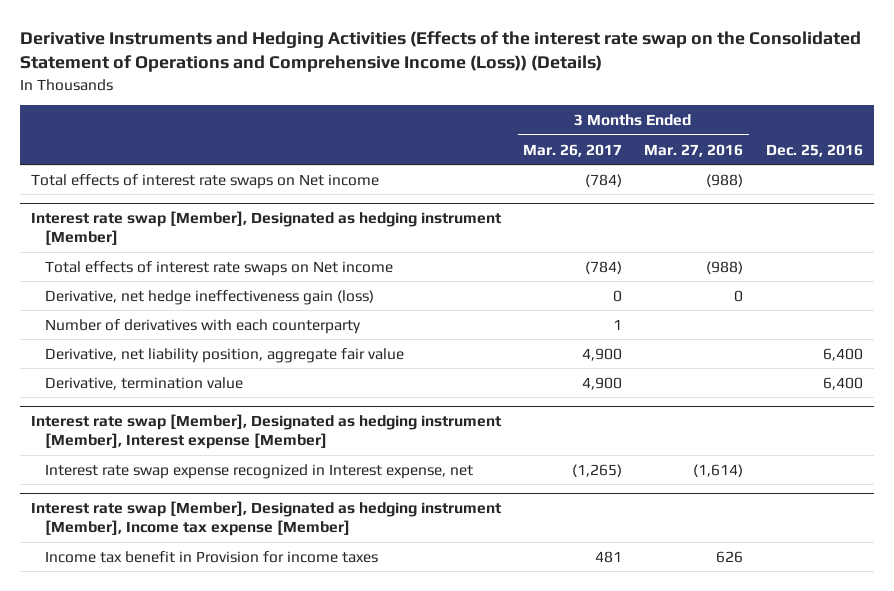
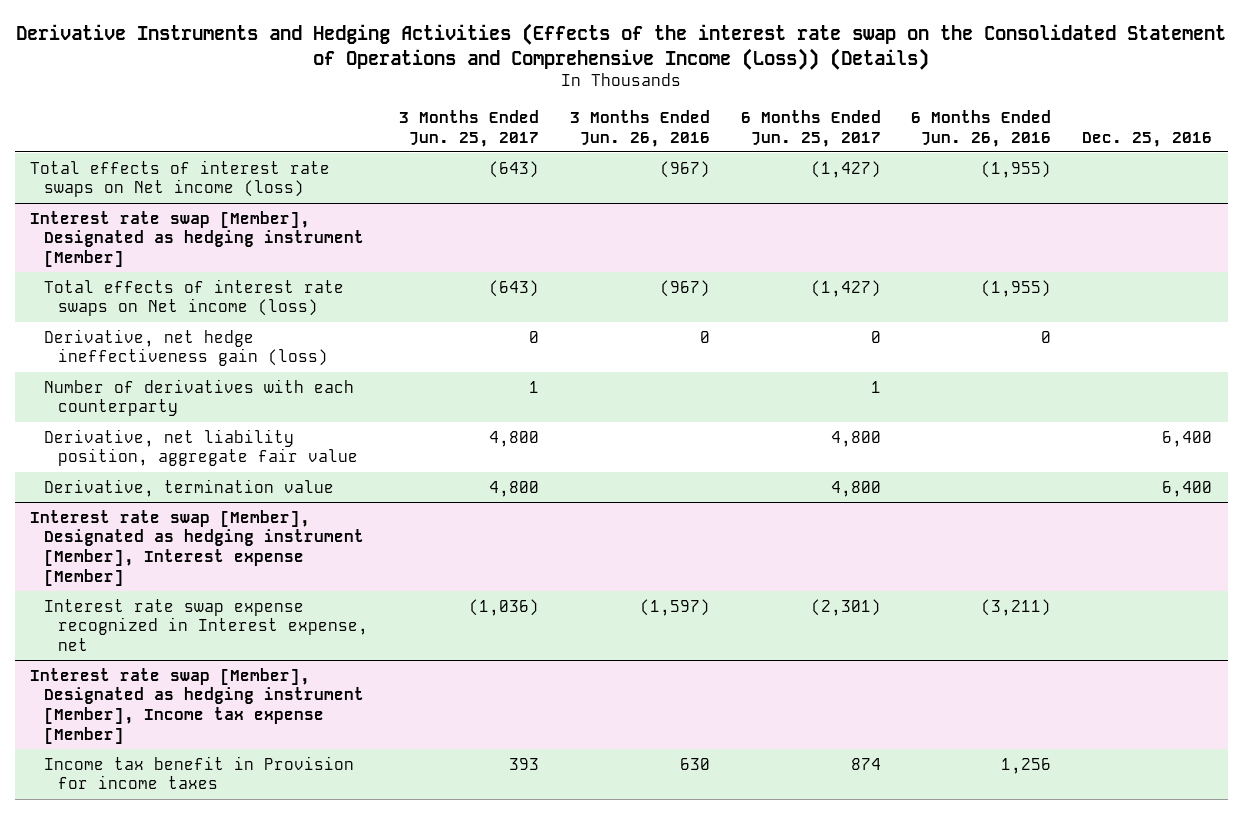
- | 3 Months Ended Mar. 26, 2017 | 3 Months Ended Mar. 27, 2016 | Dec. 25, 2016
+ | 3 Months Ended Jun. 25, 2017 | 3 Months Ended Jun. 26, 2016 | 6 Months Ended Jun. 25, 2017 | 6 Months Ended Jun. 26, 2016 | Dec. 25, 2016
- Total effects of interest rate swaps on Net income | (784) | (988) |
+ Total effects of interest rate swaps on Net income (loss) | (643) | (967) | (1,427) | (1,955) |
@ Interest rate swap [Member], Designated as hedging instrument [Member]
- Total effects of interest rate swaps on Net income | (784) | (988) |
+ Total effects of interest rate swaps on Net income (loss) | (643) | (967) | (1,427) | (1,955) |

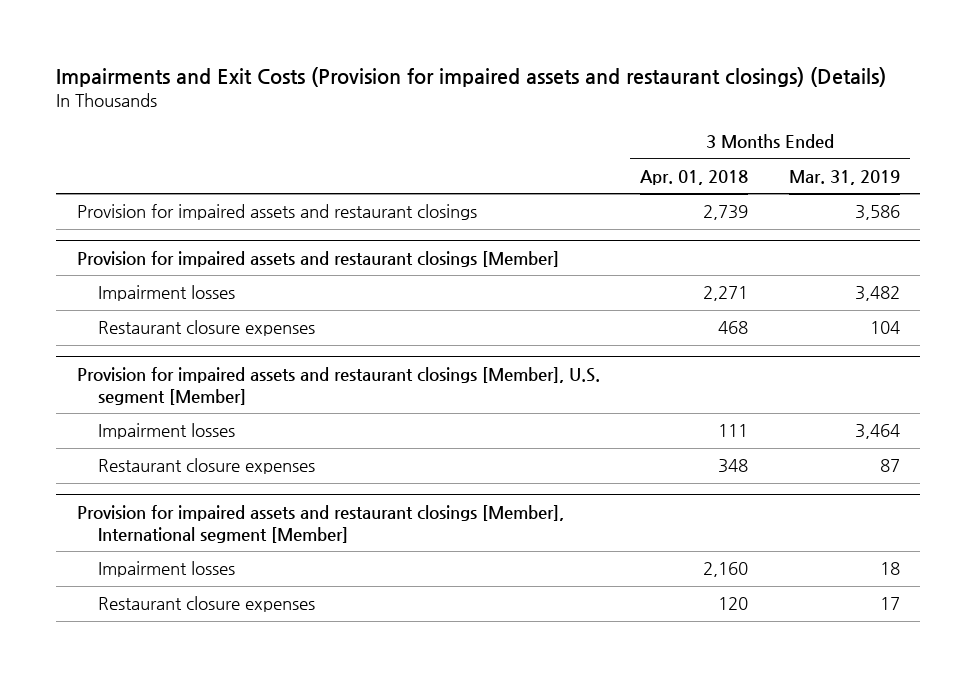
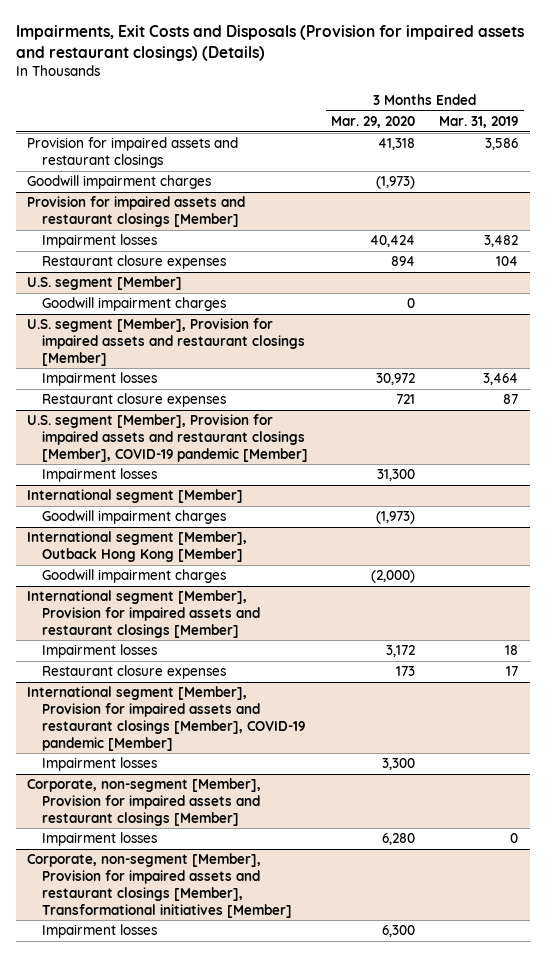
- Impairments and Exit Costs (Provision for impaired assets and restaurant closings) (Details)
+ Impairments, Exit Costs and Disposals (Provision for impaired assets and restaurant closings) (Details)
- | 3 Months Ended Apr. 01, 2018 | 3 Months Ended Mar. 31, 2019
+ | 3 Months Ended Mar. 29, 2020 | 3 Months Ended Mar. 31, 2019
+ Goodwill impairment charges | (1,973) |
- Provision for impaired assets and restaurant closings [Member], U.S. segment [Member]
+ U.S. segment [Member]
+ Goodwill impairment charges | 0 |
+ U.S. segment [Member], Provision for impaired assets and restaurant closings [Member]
- Provision for impaired assets and restaurant closings [Member], International segment [Member]
+ U.S. segment [Member], Provision for impaired assets and restaurant closings [Member], COVID-19 pandemic [Member]
+ Impairment losses | 31,300 |
+ International segment [Member]
+ Goodwill impairment charges | (1,973) |
+ International segment [Member], Outback Hong Kong [Member]
+ Goodwill impairment charges | (2,000) |
+ International segment [Member], Provision for impaired assets and restaurant closings [Member]
+ International segment [Member], Provision for impaired assets and restaurant closings [Member], COVID-19 pandemic [Member]
+ Impairment losses | 3,300 |
+ Corporate, non-segment [Member], Provision for impaired assets and restaurant closings [Member]
+ Impairment losses | 6,280 | 0
+ Corporate, non-segment [Member], Provision for impaired assets and restaurant closings [Member], Transformational initiatives [Member]
+ Impairment losses | 6,300 |

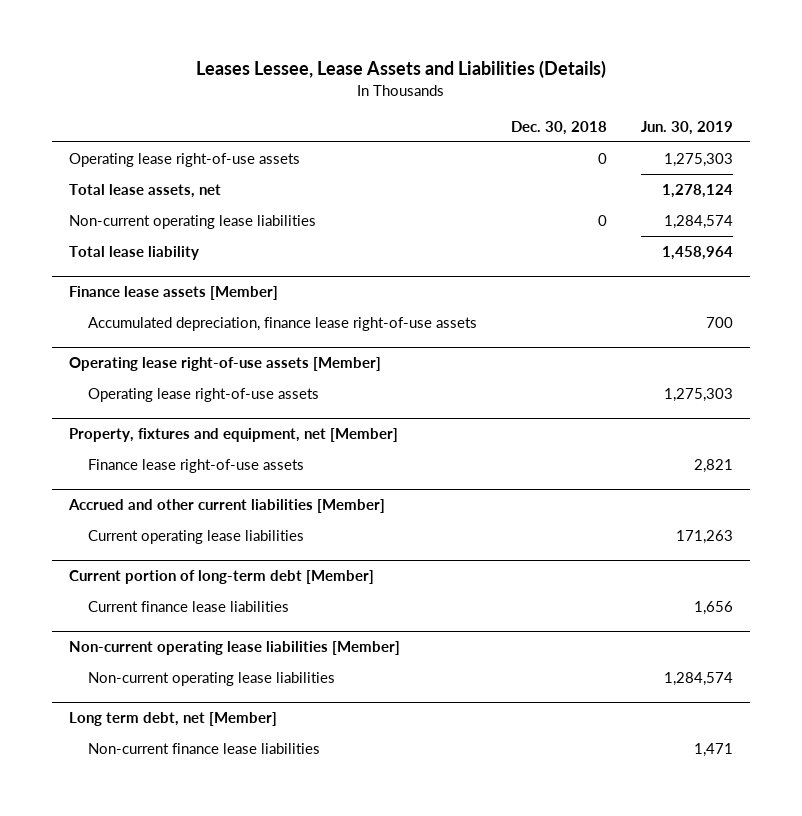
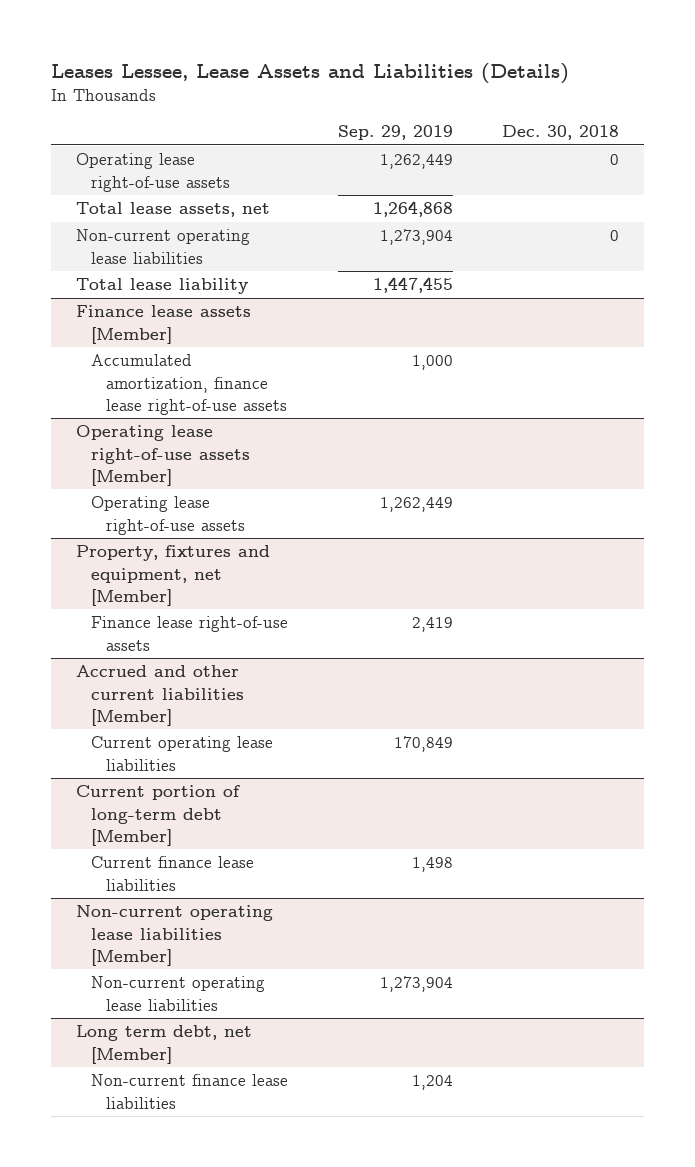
- | Dec. 30, 2018 | Jun. 30, 2019
+ | Sep. 29, 2019 | Dec. 30, 2018
@ Finance lease assets [Member]
- Accumulated depreciation, finance lease right-of-use assets | | 700
+ Accumulated amortization, finance lease right-of-use assets | 1,000 |

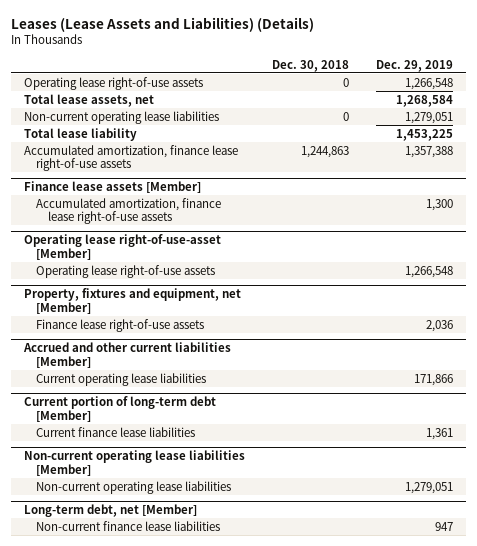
- Leases Lessee, Lease Assets and Liabilities (Details)
+ Leases (Lease Assets and Liabilities) (Details)
- | Sep. 29, 2019 | Dec. 30, 2018
+ | Dec. 30, 2018 | Dec. 29, 2019
+ Accumulated amortization, finance lease right-of-use assets | 1,244,863 | 1,357,388
- Operating lease right-of-use assets [Member]
+ Operating lease right-of-use-asset [Member]
- Long term debt, net [Member]
+ Long-term debt, net [Member]

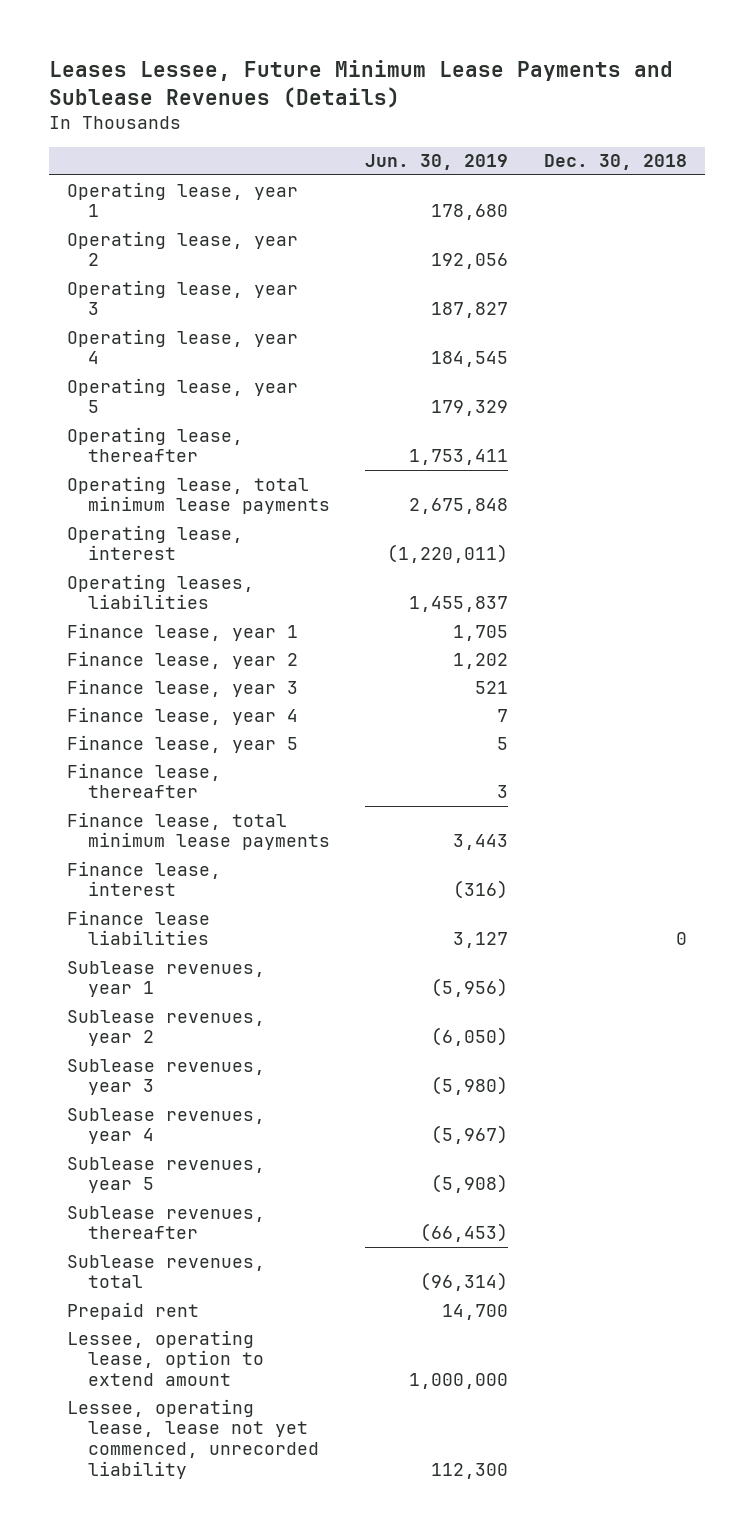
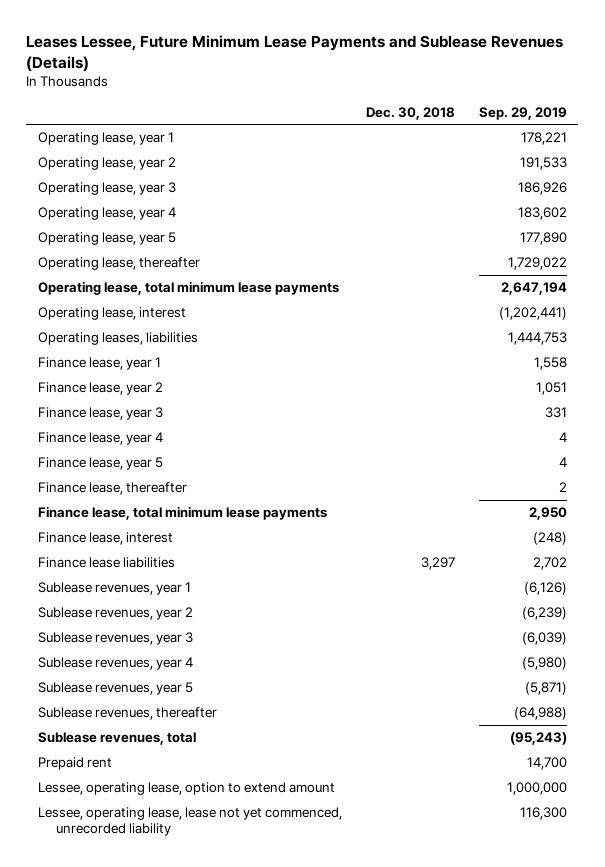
- | Jun. 30, 2019 | Dec. 30, 2018
+ | Dec. 30, 2018 | Sep. 29, 2019
- Finance lease liabilities | 3,127 | 0
+ Finance lease liabilities | 3,297 | 2,702

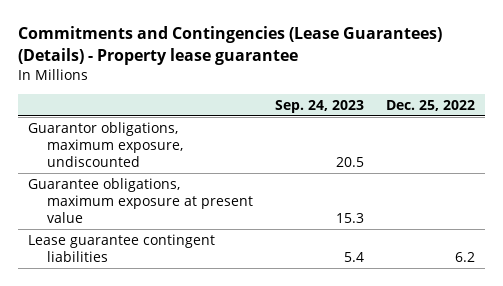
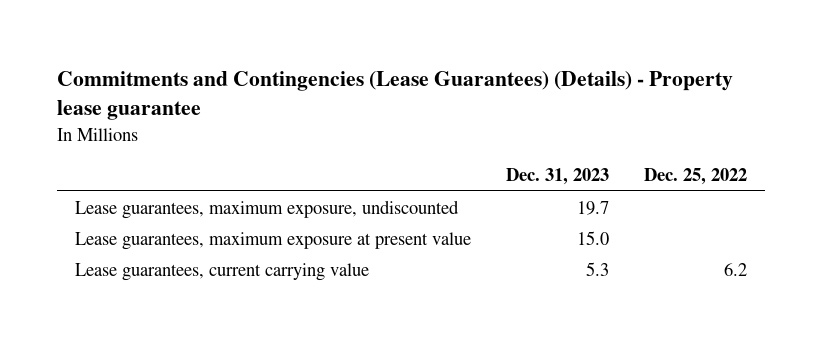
- | Sep. 24, 2023 | Dec. 25, 2022
+ | Dec. 31, 2023 | Dec. 25, 2022
- Guarantor obligations, maximum exposure, undiscounted | 20.5 |
- Guarantee obligations, maximum exposure at present value | 15.3 |
- Lease guarantee contingent liabilities | 5.4 | 6.2
+ Lease guarantees, maximum exposure, undiscounted | 19.7 |
+ Lease guarantees, maximum exposure at present value | 15.0 |
+ Lease guarantees, current carrying value | 5.3 | 6.2

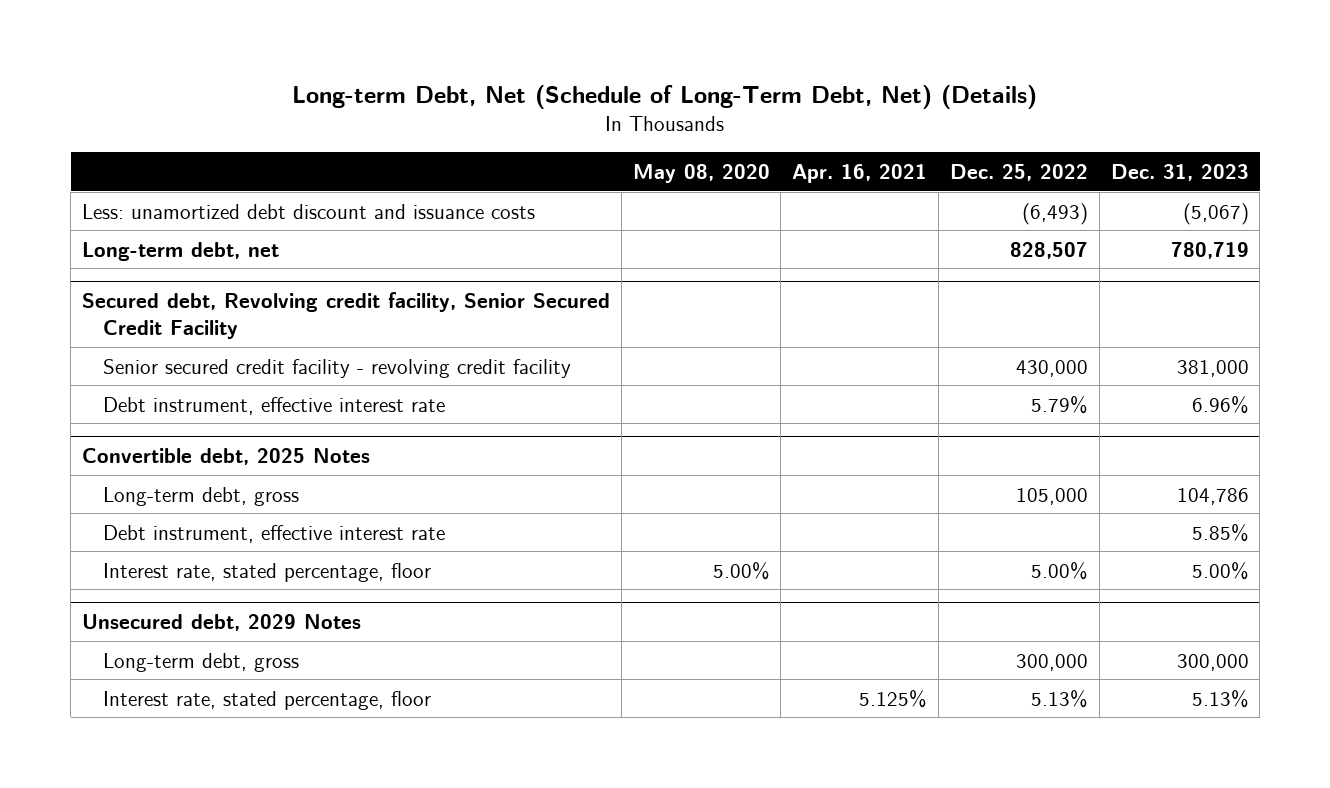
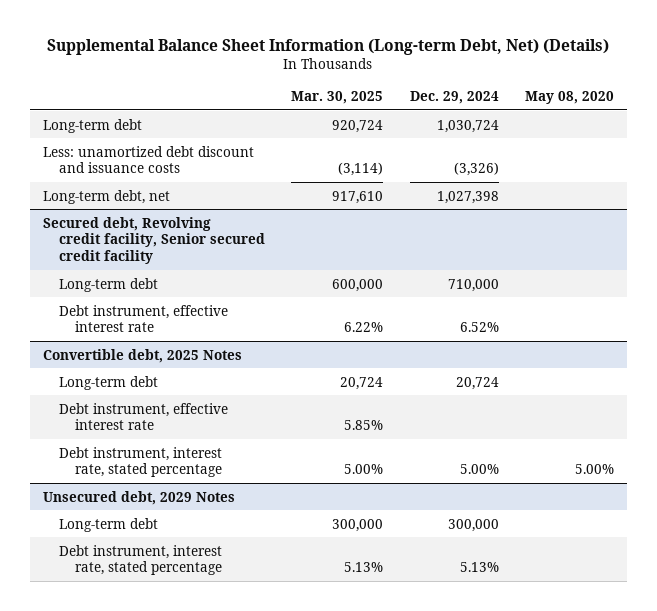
- Long-term Debt, Net (Schedule of Long-Term Debt, Net) (Details)
+ Supplemental Balance Sheet Information (Long-term Debt, Net) (Details)
- | May 08, 2020 | Apr. 16, 2021 | Dec. 25, 2022 | Dec. 31, 2023
+ | Mar. 30, 2025 | Dec. 29, 2024 | May 08, 2020
+ Long-term debt | 920,724 | 1,030,724 |
- Secured debt, Revolving credit facility, Senior Secured Credit Facility
- Senior secured credit facility - revolving credit facility | | | 430,000 | 381,000
+ Secured debt, Revolving credit facility, Senior secured credit facility
+ Long-term debt | 600,000 | 710,000 |
@ Convertible debt, 2025 Notes
- Long-term debt, gross | | | 105,000 | 104,786
+ Long-term debt | 20,724 | 20,724 |
- Interest rate, stated percentage, floor | 5.00% | | 5.00% | 5.00%
+ Debt instrument, interest rate, stated percentage | 5.00% | 5.00% | 5.00%
@ Unsecured debt, 2029 Notes
- Long-term debt, gross | | | 300,000 | 300,000
- Interest rate, stated percentage, floor | | 5.125% | 5.13% | 5.13%
+ Long-term debt | 300,000 | 300,000 |
+ Debt instrument, interest rate, stated percentage | 5.13% | 5.13% |

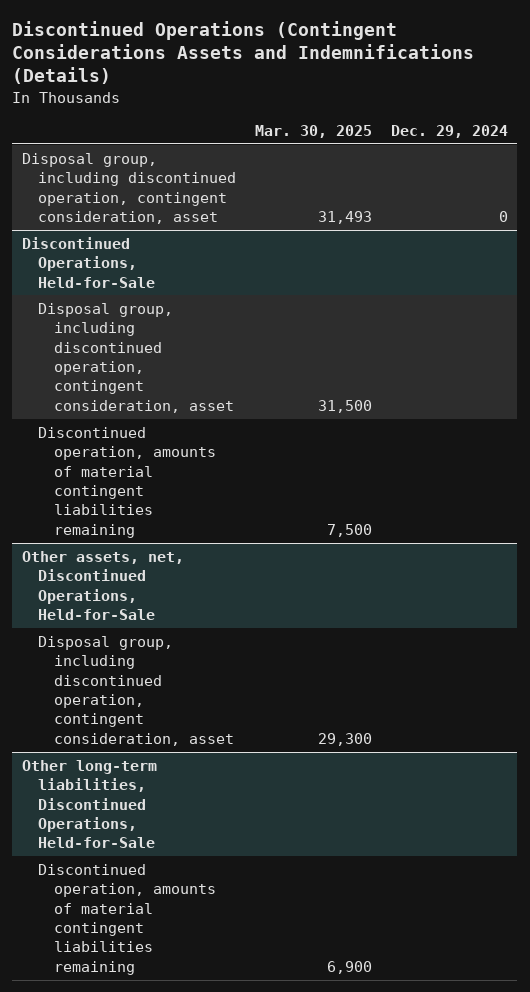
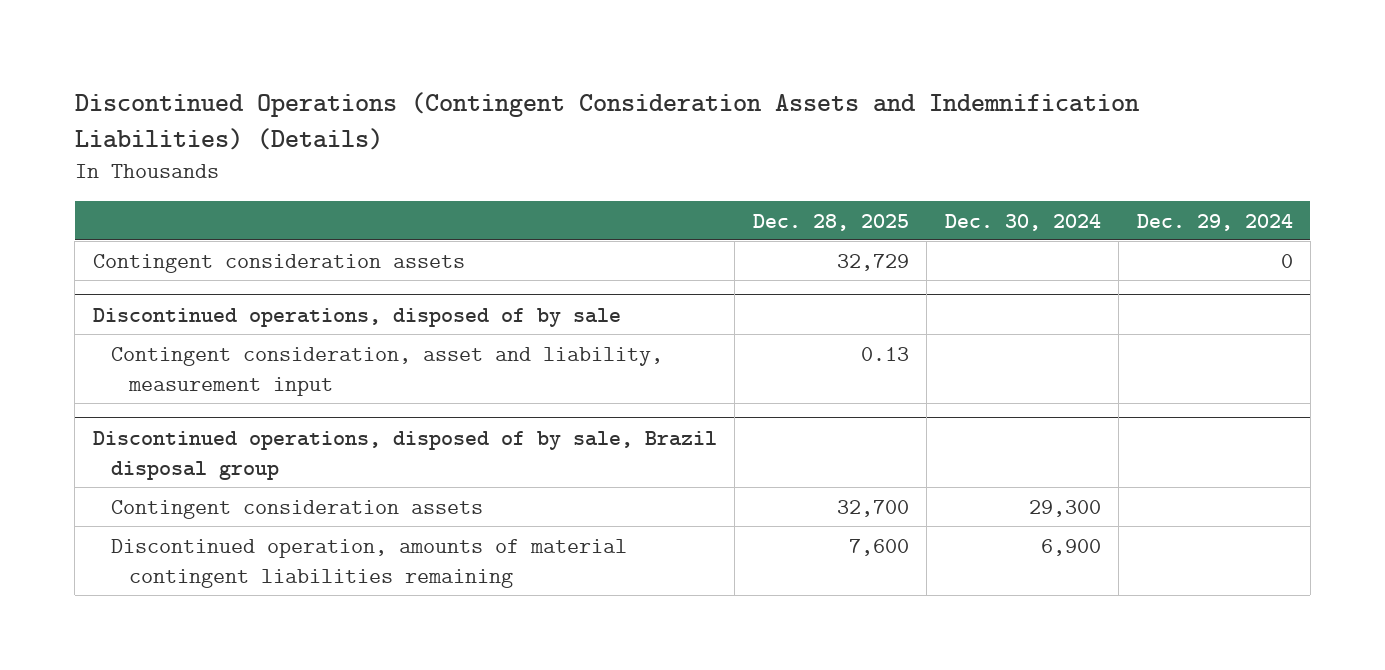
- Discontinued Operations (Contingent Considerations Assets and Indemnifications (Details)
+ Discontinued Operations (Contingent Consideration Assets and Indemnification Liabilities) (Details)
- | Mar. 30, 2025 | Dec. 29, 2024
+ | Dec. 28, 2025 | Dec. 30, 2024 | Dec. 29, 2024
- Disposal group, including discontinued operation, contingent consideration, asset | 31,493 | 0
- Discontinued Operations, Held-for-Sale
- Disposal group, including discontinued operation, contingent consideration, asset | 31,500 |
- Discontinued operation, amounts of material contingent liabilities remaining | 7,500 |
- Other assets, net, Discontinued Operations, Held-for-Sale
- Disposal group, including discontinued operation, contingent consideration, asset | 29,300 |
- Other long-term liabilities, Discontinued Operations, Held-for-Sale
- Discontinued operation, amounts of material contingent liabilities remaining | 6,900 |
+ Contingent consideration assets | 32,729 | | 0
+ Discontinued operations, disposed of by sale
+ Contingent consideration, asset and liability, measurement input | 0.13 | |
+ Discontinued operations, disposed of by sale, Brazil disposal group
+ Contingent consideration assets | 32,700 | 29,300 |
+ Discontinued operation, amounts of material contingent liabilities remaining | 7,600 | 6,900 |

